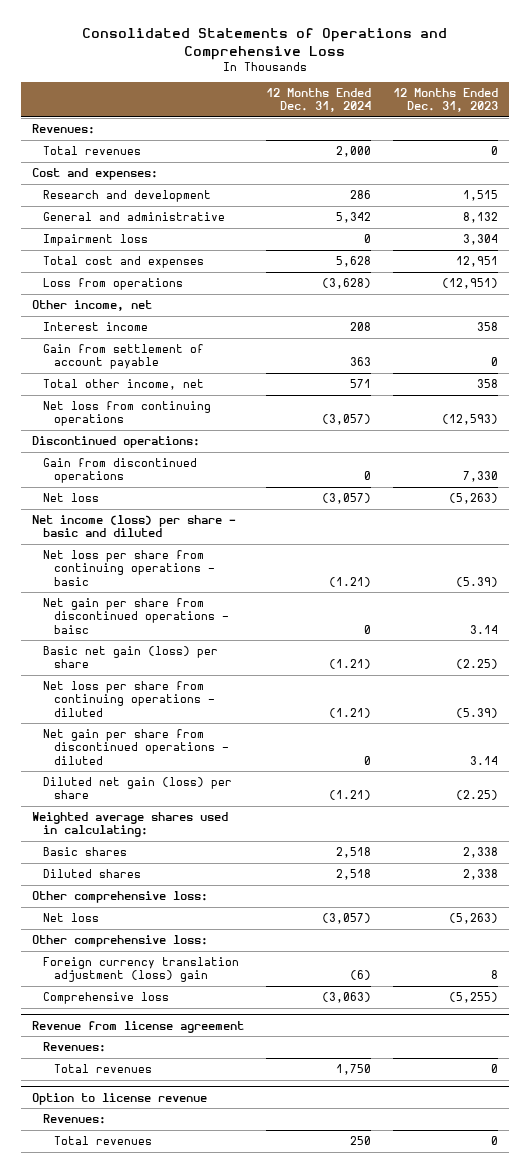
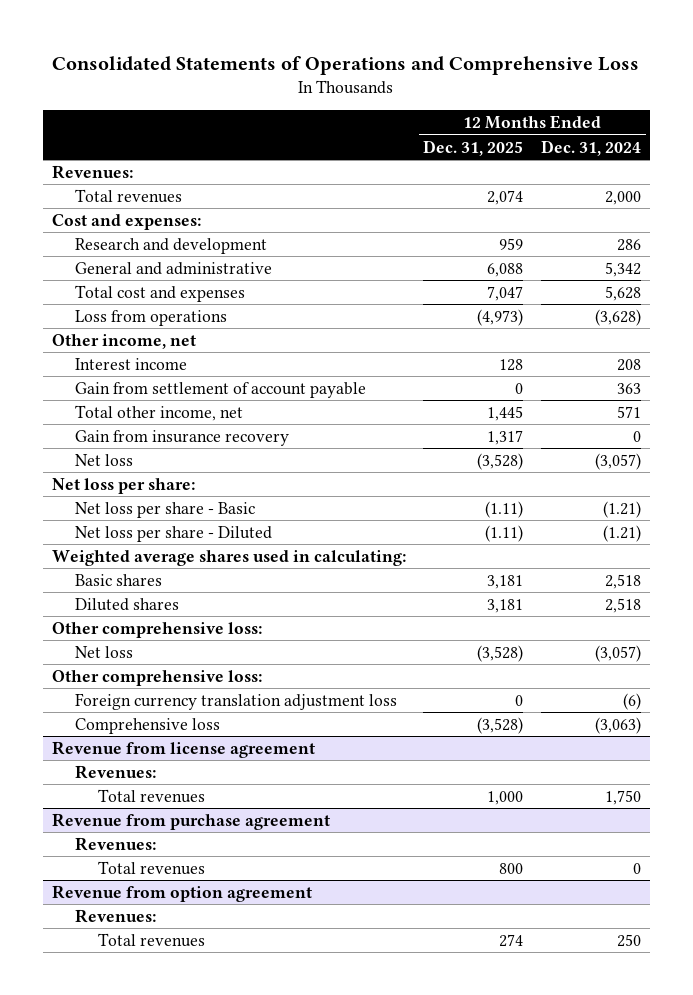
- | 12 Months Ended Dec. 31, 2024 | 12 Months Ended Dec. 31, 2023
+ | 12 Months Ended Dec. 31, 2025 | 12 Months Ended Dec. 31, 2024
- Impairment loss | 0 | 3,304
- Net loss from continuing operations | (3,057) | (12,593)
- Discontinued operations:
- Gain from discontinued operations | 0 | 7,330
+ Gain from insurance recovery | 1,317 | 0
- Net income (loss) per share - basic and diluted
- Net loss per share from continuing operations - basic | (1.21) | (5.39)
- Net gain per share from discontinued operations - baisc | 0 | 3.14
- Basic net gain (loss) per share | (1.21) | (2.25)
- Net loss per share from continuing operations - diluted | (1.21) | (5.39)
- Net gain per share from discontinued operations - diluted | 0 | 3.14
- Diluted net gain (loss) per share | (1.21) | (2.25)
+ Net loss per share:
+ Net loss per share - Basic | (1.11) | (1.21)
+ Net loss per share - Diluted | (1.11) | (1.21)
- Foreign currency translation adjustment (loss) gain | (6) | 8
+ Foreign currency translation adjustment loss | 0 | (6)
- Option to license revenue
+ Revenue from purchase agreement
+ Total revenues | 800 | 0
+ Revenue from option agreement
+ Revenues:

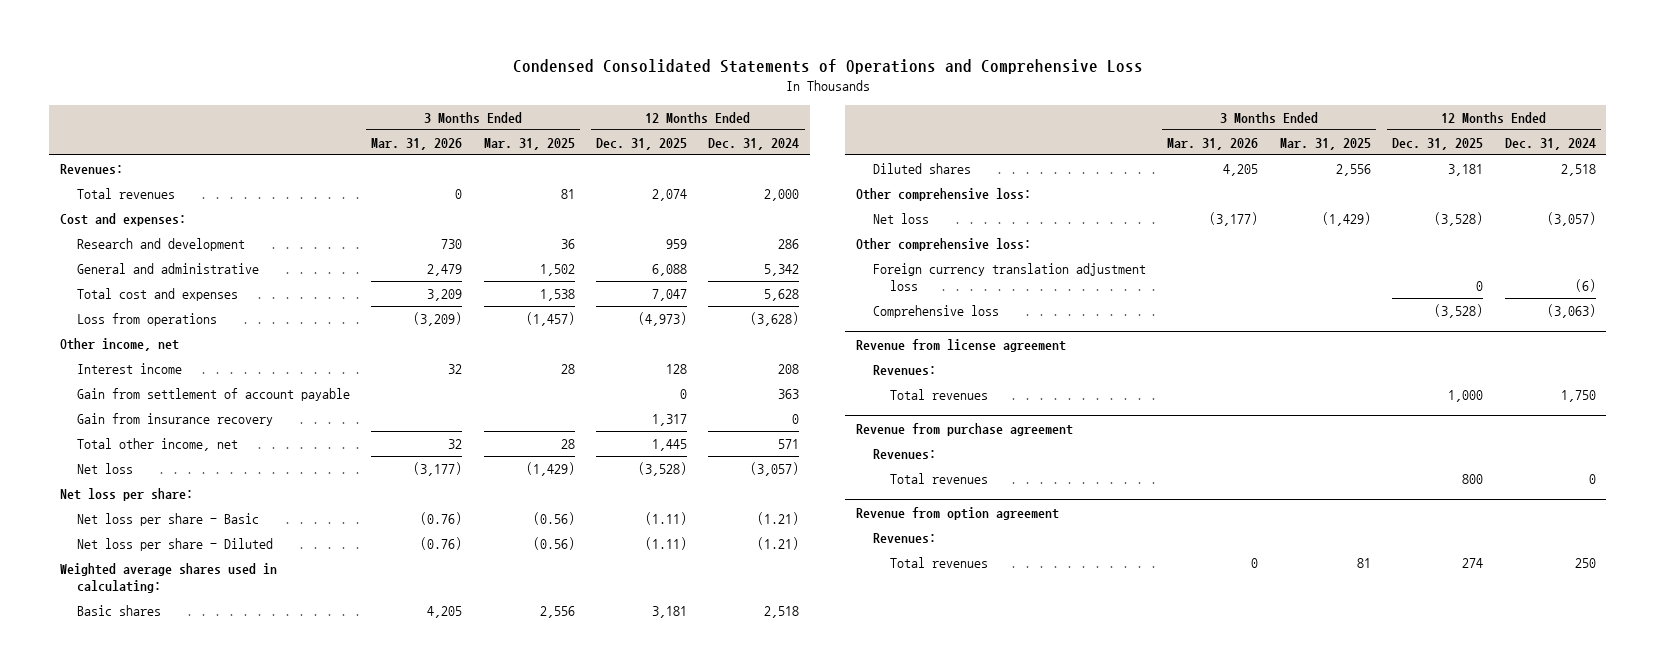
- Consolidated Statements of Operations and Comprehensive Loss
+ Condensed Consolidated Statements of Operations and Comprehensive Loss
- | 12 Months Ended Dec. 31, 2025 | 12 Months Ended Dec. 31, 2024
+ | 3 Months Ended Mar. 31, 2026 | 3 Months Ended Mar. 31, 2025 | 12 Months Ended Dec. 31, 2025 | 12 Months Ended Dec. 31, 2024
moved down: Total other income, net | 32 | 28 | 1,445 | 571

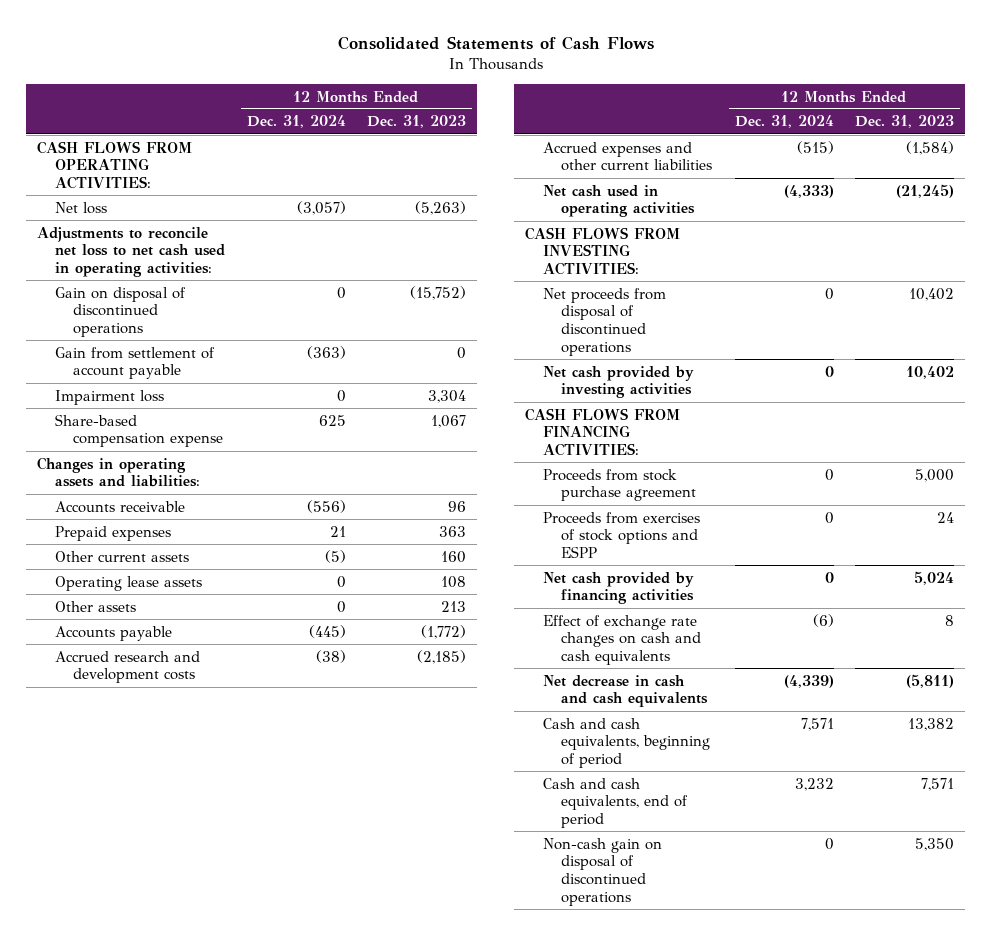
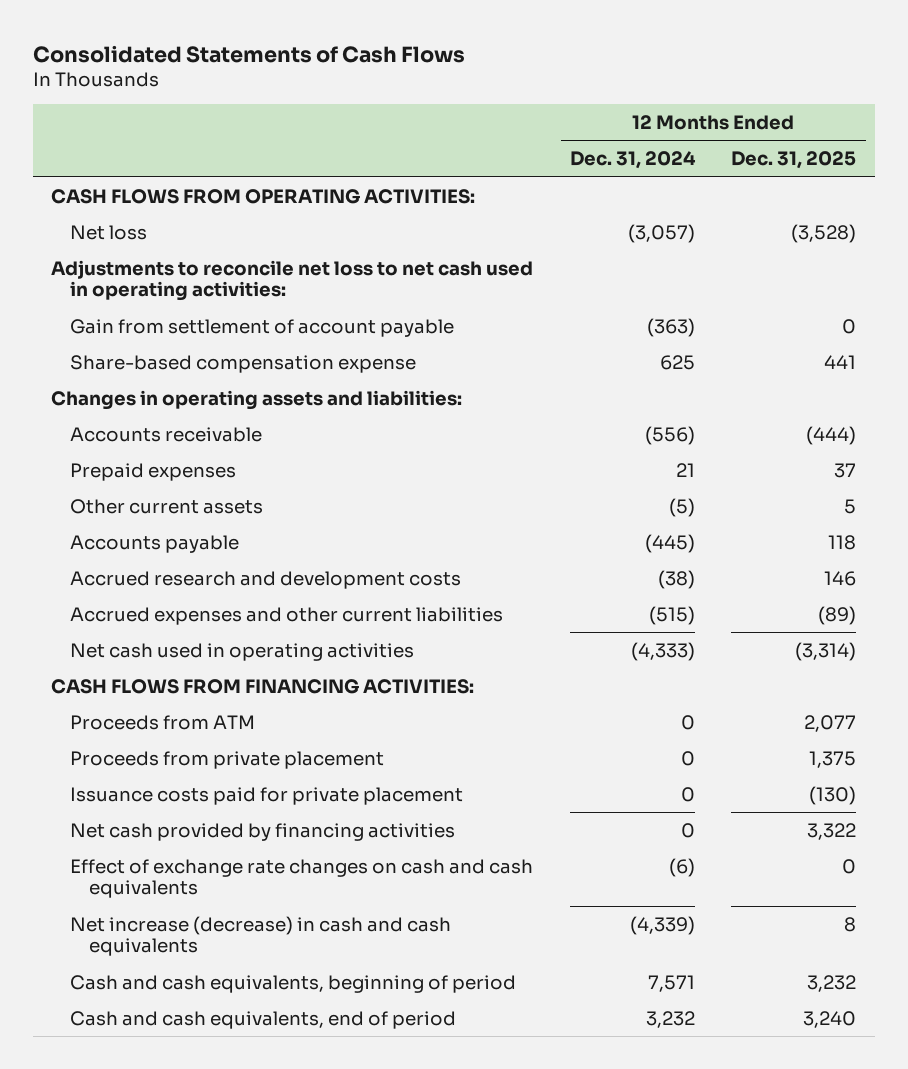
- | 12 Months Ended Dec. 31, 2024 | 12 Months Ended Dec. 31, 2023
+ | 12 Months Ended Dec. 31, 2024 | 12 Months Ended Dec. 31, 2025
- Gain on disposal of discontinued operations | 0 | (15,752)
- Impairment loss | 0 | 3,304
- Operating lease assets | 0 | 108
- Other assets | 0 | 213
- CASH FLOWS FROM INVESTING ACTIVITIES:
- Net proceeds from disposal of discontinued operations | 0 | 10,402
- Net cash provided by investing activities | 0 | 10,402
- Proceeds from stock purchase agreement | 0 | 5,000
- Proceeds from exercises of stock options and ESPP | 0 | 24
+ Proceeds from ATM | 0 | 2,077
+ Proceeds from private placement | 0 | 1,375
+ Issuance costs paid for private placement | 0 | (130)
- Net decrease in cash and cash equivalents | (4,339) | (5,811)
+ Net increase (decrease) in cash and cash equivalents | (4,339) | 8
- Non-cash gain on disposal of discontinued operations | 0 | 5,350

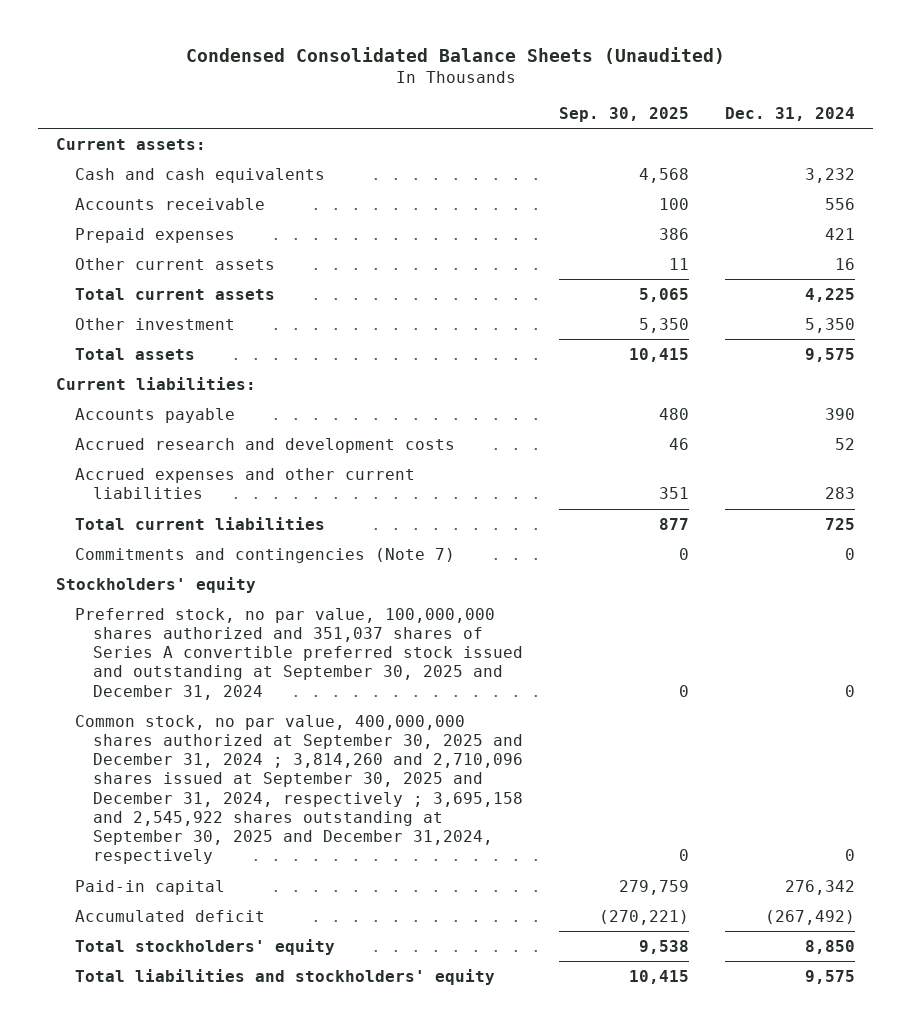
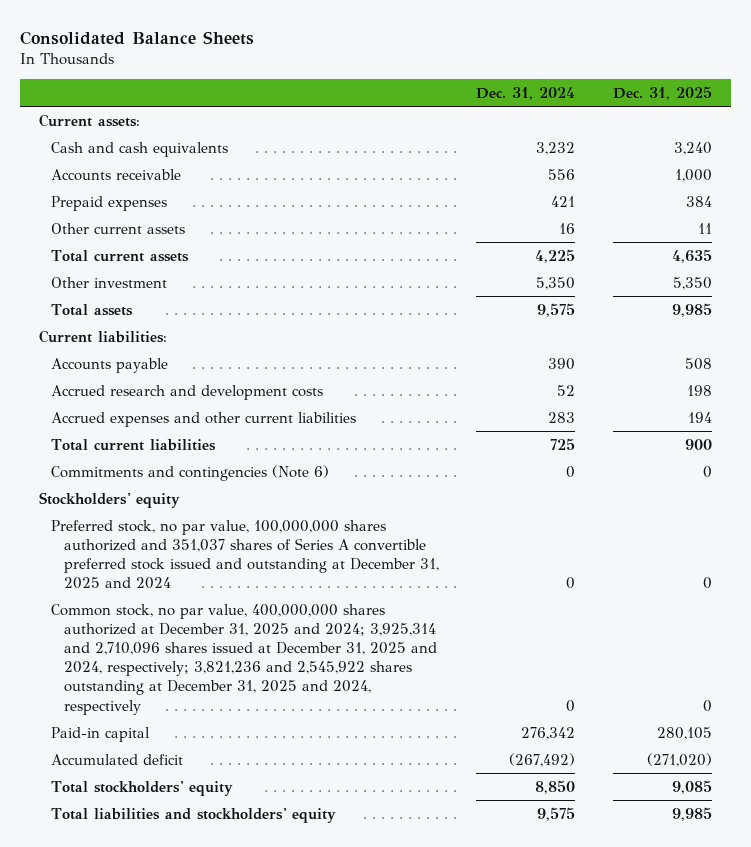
- Condensed Consolidated Balance Sheets (Unaudited)
+ Consolidated Balance Sheets
- | Sep. 30, 2025 | Dec. 31, 2024
+ | Dec. 31, 2024 | Dec. 31, 2025
- Commitments and contingencies (Note 7) | 0 | 0
+ Commitments and contingencies (Note 6) | 0 | 0
- Preferred stock, no par value, 100,000,000 shares authorized and 351,037 shares of Series A convertible preferred stock issued and outstanding at September 30, 2025 and December 31, 2024 | 0 | 0
- Common stock, no par value, 400,000,000 shares authorized at September 30, 2025 and December 31, 2024 ; 3,814,260 and 2,710,096 shares issued at September 30, 2025 and December 31, 2024, respectively ; 3,695,158 and 2,545,922 shares outstanding at September 30, 2025 and December 31,2024, respectively | 0 | 0
+ Preferred stock, no par value, 100,000,000 shares authorized and 351,037 shares of Series A convertible preferred stock issued and outstanding at December 31, 2025 and 2024 | 0 | 0
+ Common stock, no par value, 400,000,000 shares authorized at December 31, 2025 and 2024; 3,925,314 and 2,710,096 shares issued at December 31, 2025 and 2024, respectively; 3,821,236 and 2,545,922 shares outstanding at December 31, 2025 and 2024, respectively | 0 | 0

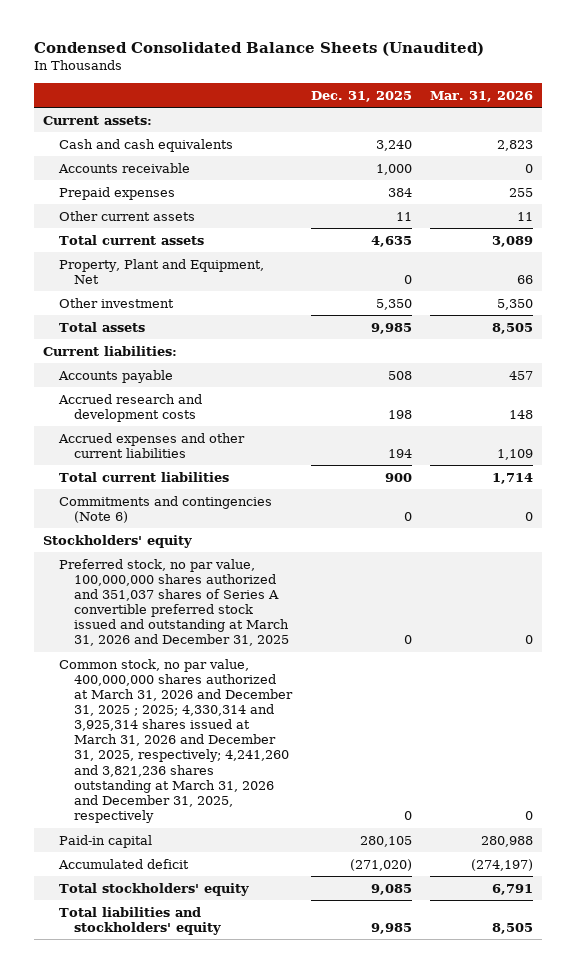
- Consolidated Balance Sheets
+ Condensed Consolidated Balance Sheets (Unaudited)
- | Dec. 31, 2024 | Dec. 31, 2025
+ | Dec. 31, 2025 | Mar. 31, 2026
+ Property, Plant and Equipment, Net | 0 | 66
- Preferred stock, no par value, 100,000,000 shares authorized and 351,037 shares of Series A convertible preferred stock issued and outstanding at December 31, 2025 and 2024 | 0 | 0
- Common stock, no par value, 400,000,000 shares authorized at December 31, 2025 and 2024; 3,925,314 and 2,710,096 shares issued at December 31, 2025 and 2024, respectively; 3,821,236 and 2,545,922 shares outstanding at December 31, 2025 and 2024, respectively | 0 | 0
+ Preferred stock, no par value, 100,000,000 shares authorized and 351,037 shares of Series A convertible preferred stock issued and outstanding at March 31, 2026 and December 31, 2025 | 0 | 0
+ Common stock, no par value, 400,000,000 shares authorized at March 31, 2026 and December 31, 2025 ; 2025; 4,330,314 and 3,925,314 shares issued at March 31, 2026 and December 31, 2025, respectively; 4,241,260 and 3,821,236 shares outstanding at March 31, 2026 and December 31, 2025, respectively | 0 | 0

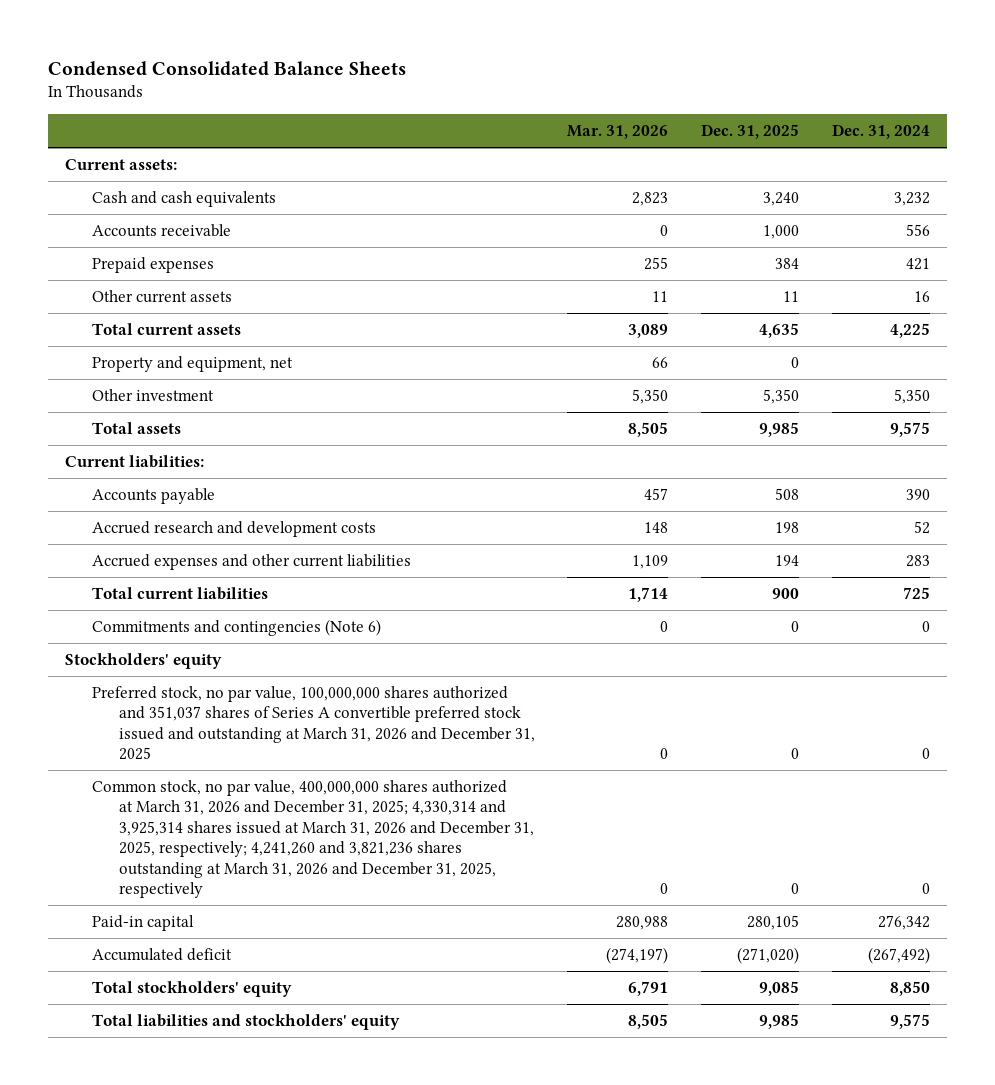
- Condensed Consolidated Balance Sheets (Unaudited)
+ Condensed Consolidated Balance Sheets
- | Dec. 31, 2025 | Mar. 31, 2026
+ | Mar. 31, 2026 | Dec. 31, 2025 | Dec. 31, 2024
- Property, Plant and Equipment, Net | 0 | 66
+ Property and equipment, net | 66 | 0 |
- Common stock, no par value, 400,000,000 shares authorized at March 31, 2026 and December 31, 2025 ; 2025; 4,330,314 and 3,925,314 shares issued at March 31, 2026 and December 31, 2025, respectively; 4,241,260 and 3,821,236 shares outstanding at March 31, 2026 and December 31, 2025, respectively | 0 | 0
+ Common stock, no par value, 400,000,000 shares authorized at March 31, 2026 and December 31, 2025; 4,330,314 and 3,925,314 shares issued at March 31, 2026 and December 31, 2025, respectively; 4,241,260 and 3,821,236 shares outstanding at March 31, 2026 and December 31, 2025, respectively | 0 | 0 | 0

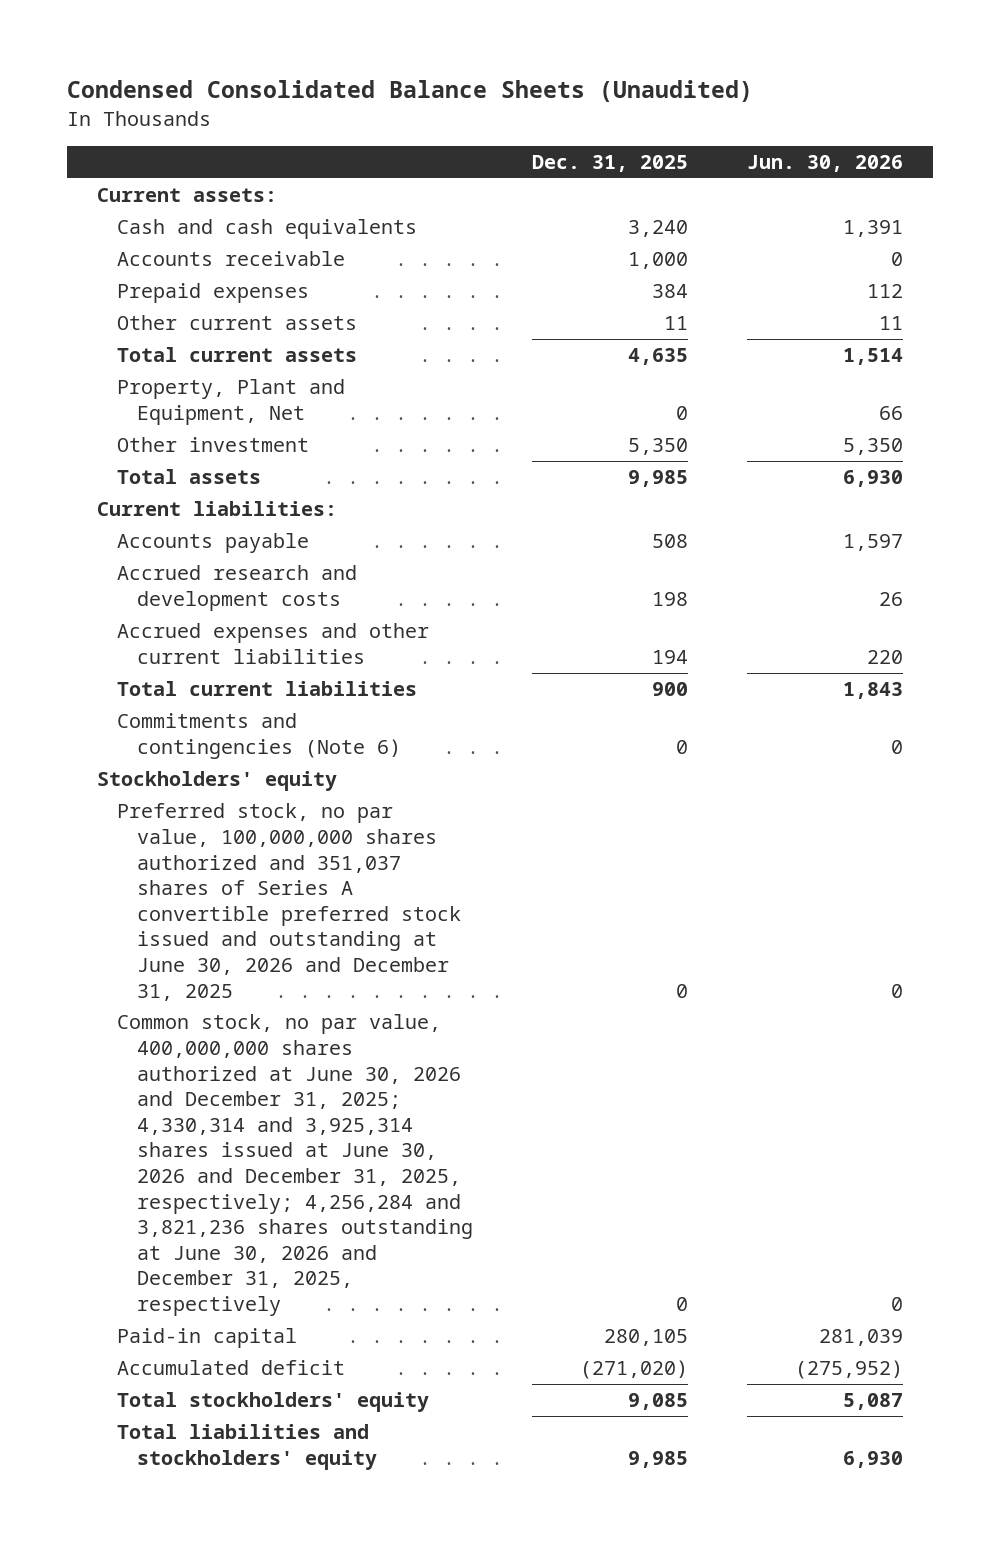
- Condensed Consolidated Balance Sheets
+ Condensed Consolidated Balance Sheets (Unaudited)
- | Mar. 31, 2026 | Dec. 31, 2025 | Dec. 31, 2024
+ | Dec. 31, 2025 | Jun. 30, 2026
- Property and equipment, net | 66 | 0 |
+ Property, Plant and Equipment, Net | 0 | 66
- Preferred stock, no par value, 100,000,000 shares authorized and 351,037 shares of Series A convertible preferred stock issued and outstanding at March 31, 2026 and December 31, 2025 | 0 | 0 | 0
- Common stock, no par value, 400,000,000 shares authorized at March 31, 2026 and December 31, 2025; 4,330,314 and 3,925,314 shares issued at March 31, 2026 and December 31, 2025, respectively; 4,241,260 and 3,821,236 shares outstanding at March 31, 2026 and December 31, 2025, respectively | 0 | 0 | 0
+ Preferred stock, no par value, 100,000,000 shares authorized and 351,037 shares of Series A convertible preferred stock issued and outstanding at June 30, 2026 and December 31, 2025 | 0 | 0
+ Common stock, no par value, 400,000,000 shares authorized at June 30, 2026 and December 31, 2025; 4,330,314 and 3,925,314 shares issued at June 30, 2026 and December 31, 2025, respectively; 4,256,284 and 3,821,236 shares outstanding at June 30, 2026 and December 31, 2025, respectively | 0 | 0

